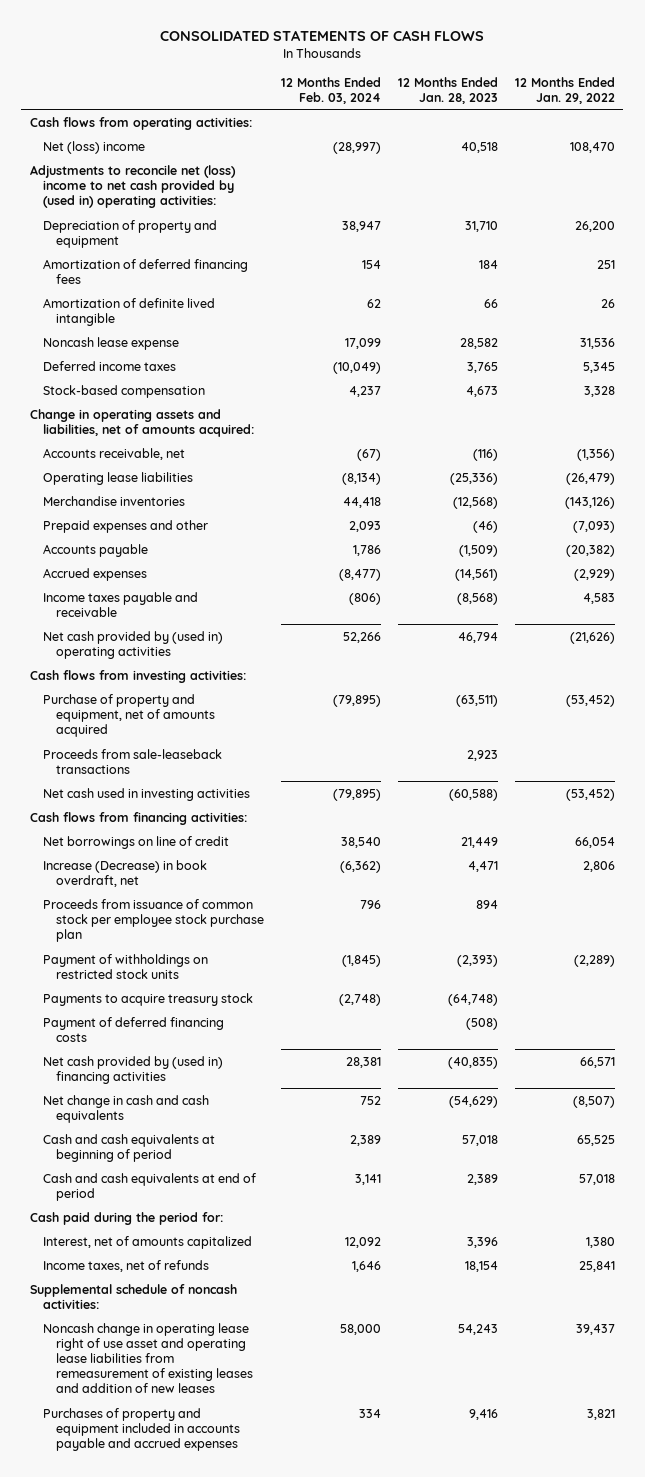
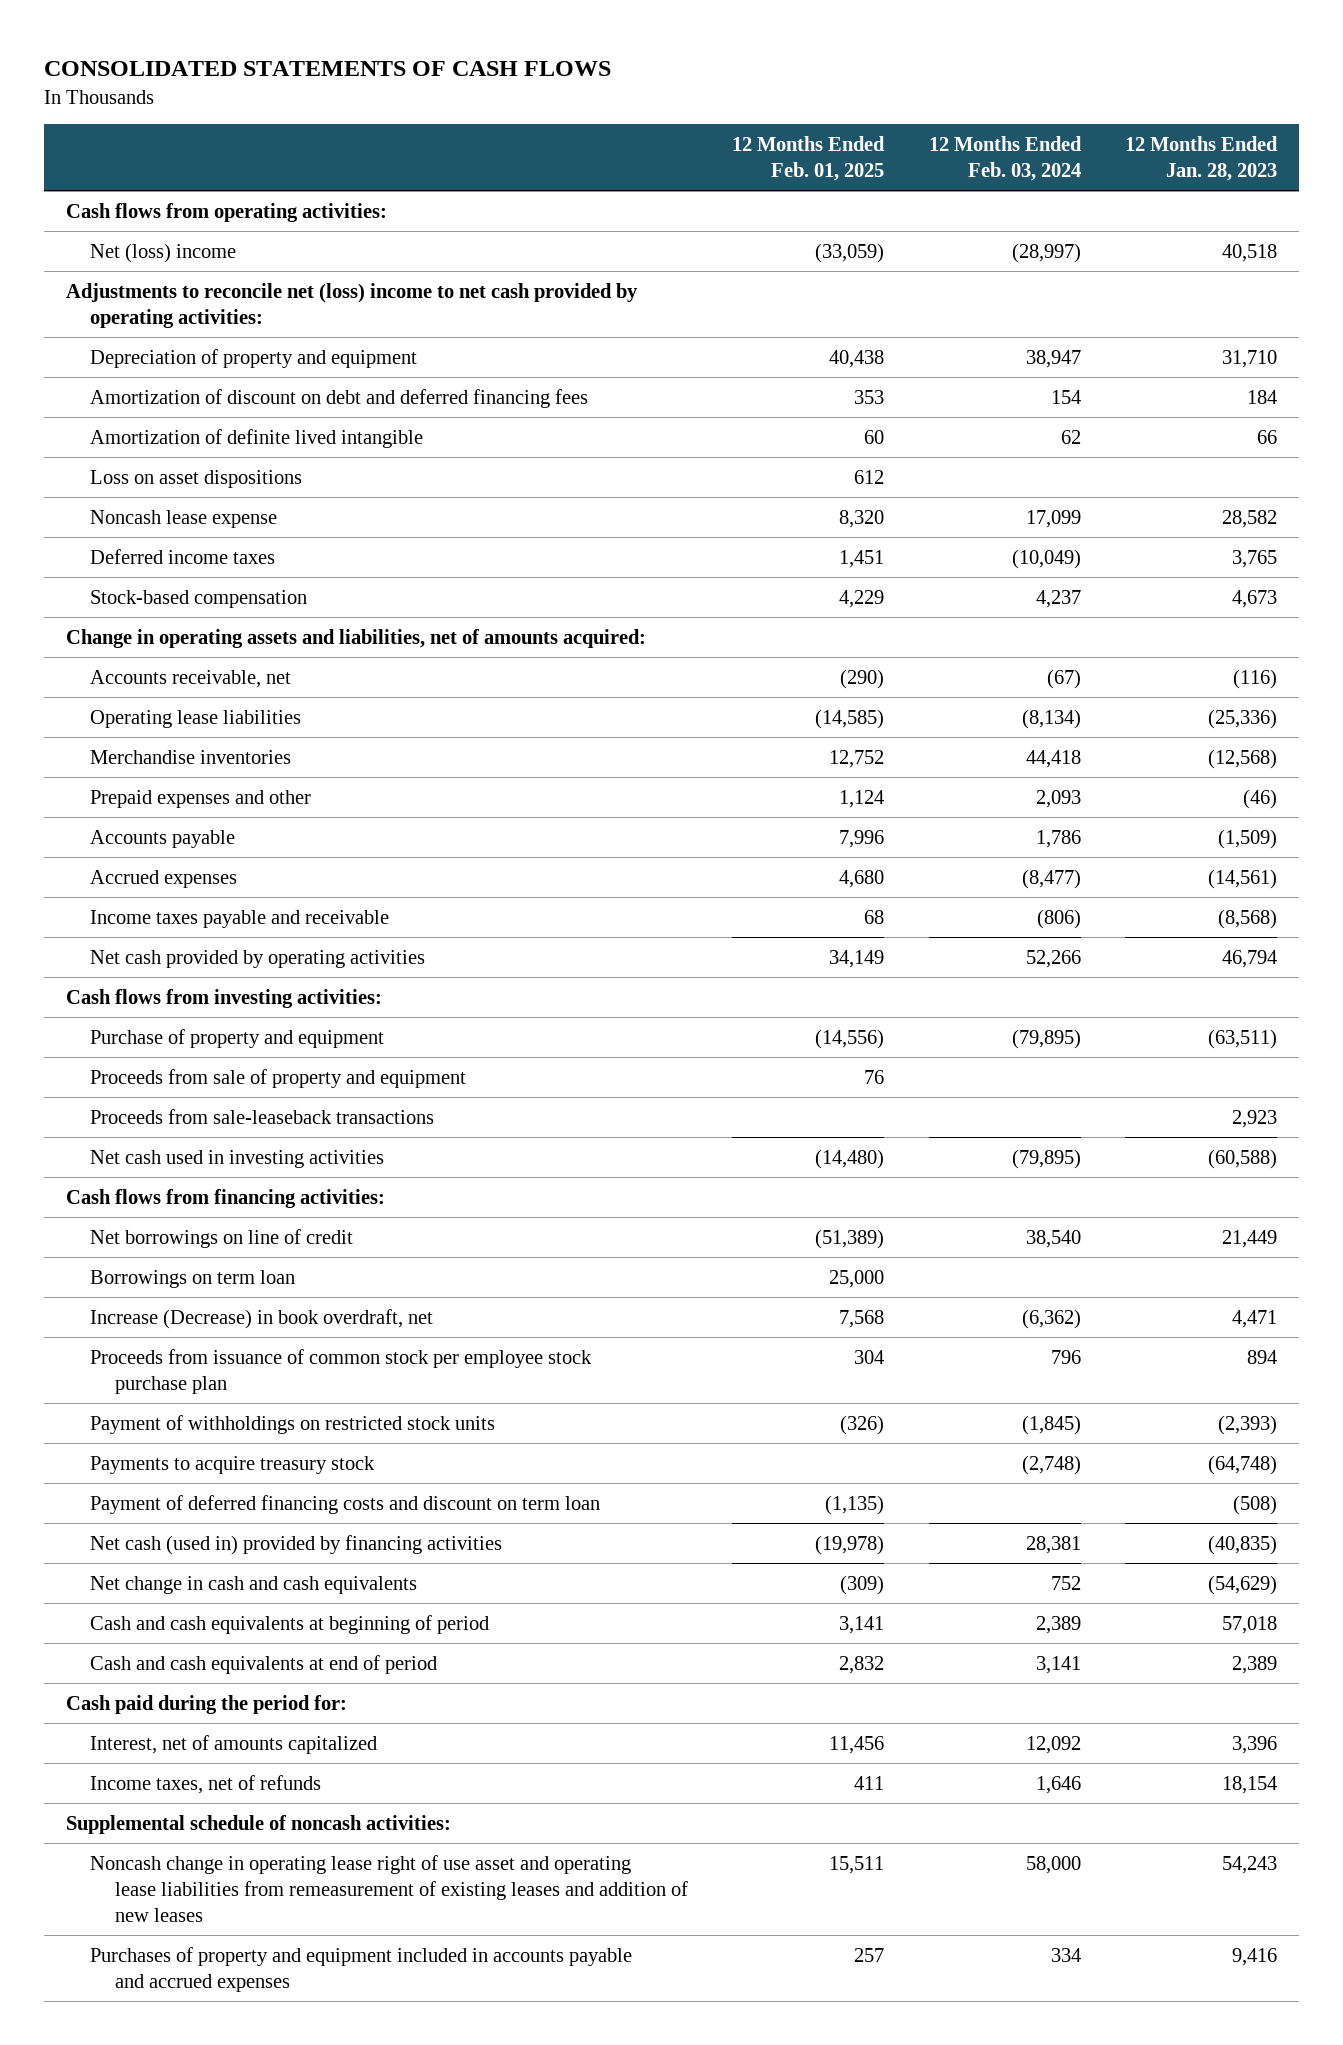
- | 12 Months Ended Feb. 03, 2024 | 12 Months Ended Jan. 28, 2023 | 12 Months Ended Jan. 29, 2022
+ | 12 Months Ended Feb. 01, 2025 | 12 Months Ended Feb. 03, 2024 | 12 Months Ended Jan. 28, 2023
- Adjustments to reconcile net (loss) income to net cash provided by (used in) operating activities:
+ Adjustments to reconcile net (loss) income to net cash provided by operating activities:
- Amortization of deferred financing fees | 154 | 184 | 251
+ Amortization of discount on debt and deferred financing fees | 353 | 154 | 184
+ Loss on asset dispositions | 612 | |
- Net cash provided by (used in) operating activities | 52,266 | 46,794 | (21,626)
+ Net cash provided by operating activities | 34,149 | 52,266 | 46,794
- Purchase of property and equipment, net of amounts acquired | (79,895) | (63,511) | (53,452)
+ Purchase of property and equipment | (14,556) | (79,895) | (63,511)
+ Proceeds from sale of property and equipment | 76 | |
+ Borrowings on term loan | 25,000 | |
- Payment of deferred financing costs | | (508) |
- Net cash provided by (used in) financing activities | 28,381 | (40,835) | 66,571
+ Payment of deferred financing costs and discount on term loan | (1,135) | | (508)
+ Net cash (used in) provided by financing activities | (19,978) | 28,381 | (40,835)

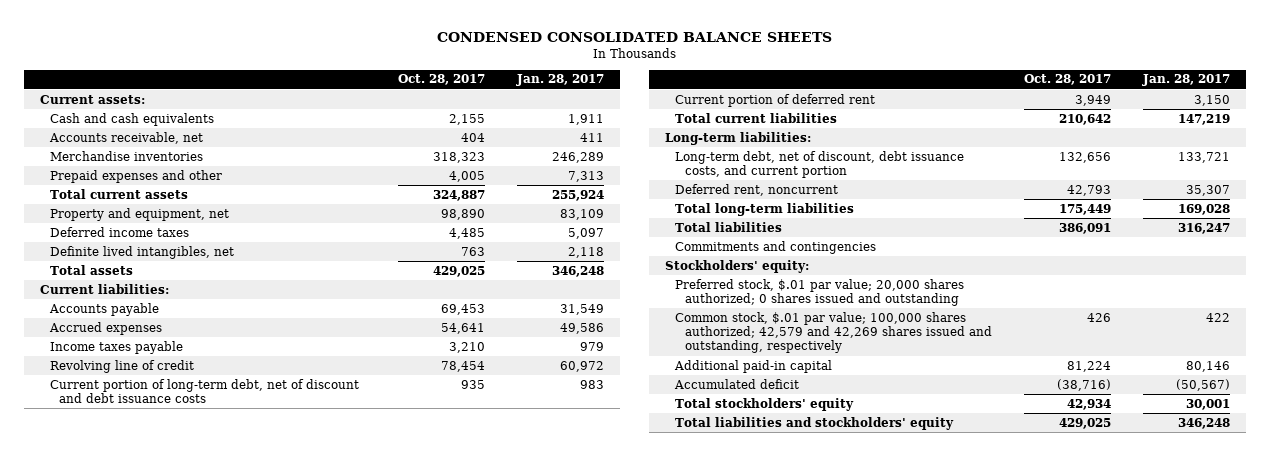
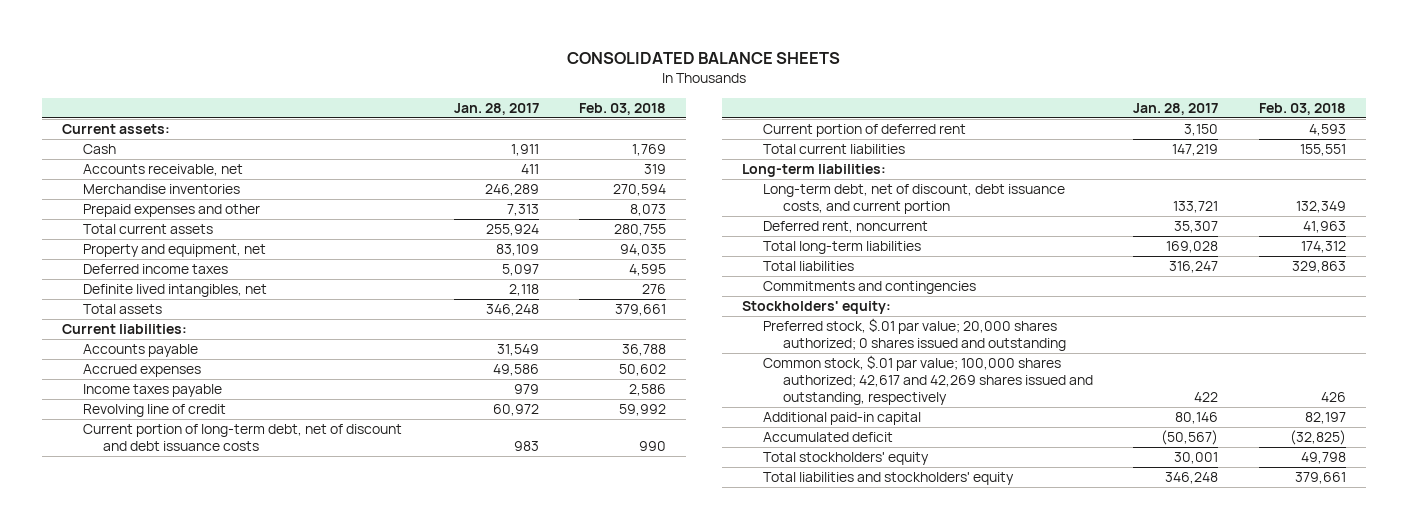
- CONDENSED CONSOLIDATED BALANCE SHEETS
+ CONSOLIDATED BALANCE SHEETS
- | Oct. 28, 2017 | Jan. 28, 2017
+ | Jan. 28, 2017 | Feb. 03, 2018
- Cash and cash equivalents | 2,155 | 1,911
+ Cash | 1,911 | 1,769
- Common stock, $.01 par value; 100,000 shares authorized; 42,579 and 42,269 shares issued and outstanding, respectively | 426 | 422
+ Common stock, $.01 par value; 100,000 shares authorized; 42,617 and 42,269 shares issued and outstanding, respectively | 422 | 426

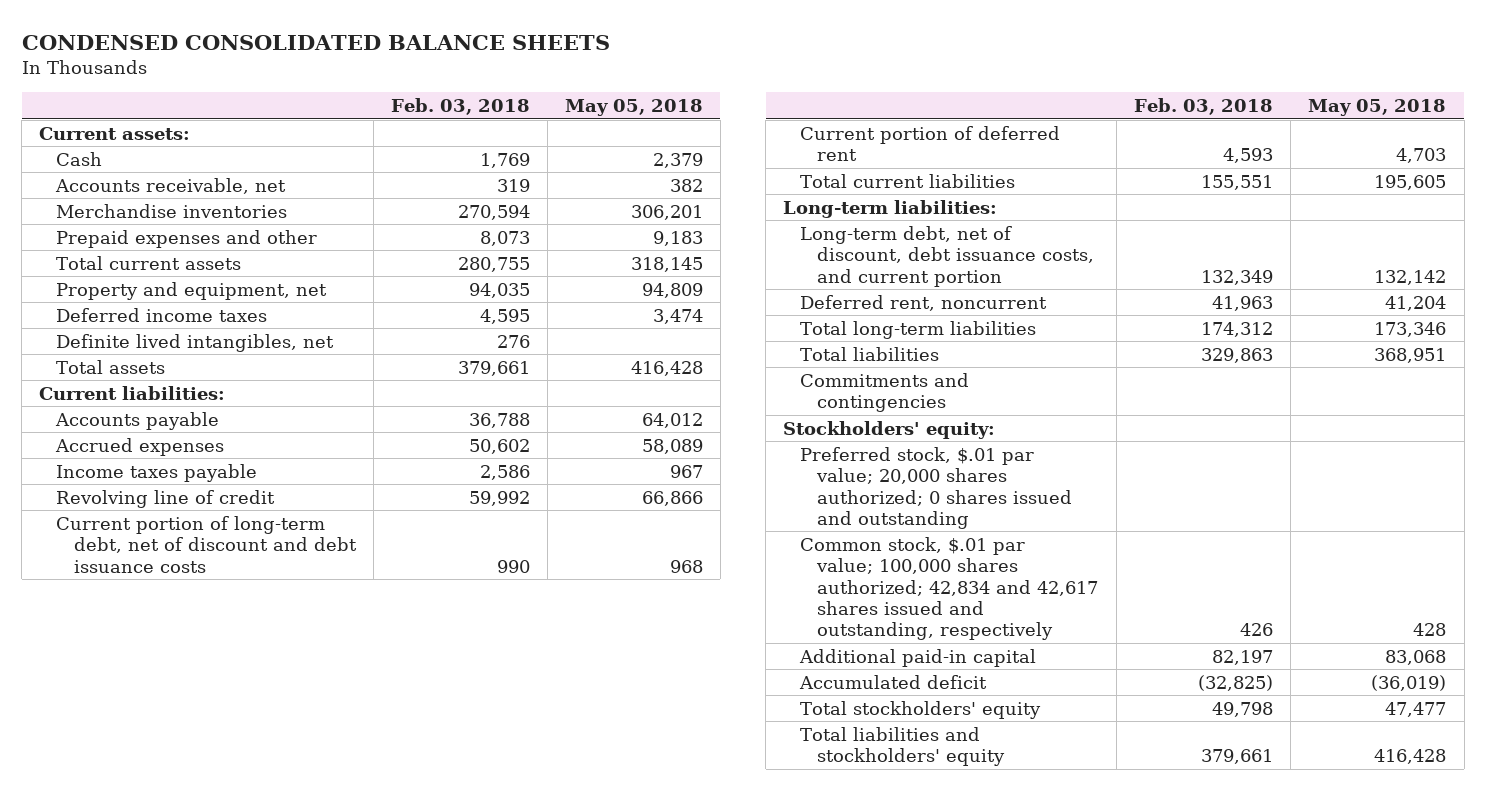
- CONSOLIDATED BALANCE SHEETS
+ CONDENSED CONSOLIDATED BALANCE SHEETS
- | Jan. 28, 2017 | Feb. 03, 2018
+ | Feb. 03, 2018 | May 05, 2018
- Common stock, $.01 par value; 100,000 shares authorized; 42,617 and 42,269 shares issued and outstanding, respectively | 422 | 426
+ Common stock, $.01 par value; 100,000 shares authorized; 42,834 and 42,617 shares issued and outstanding, respectively | 426 | 428

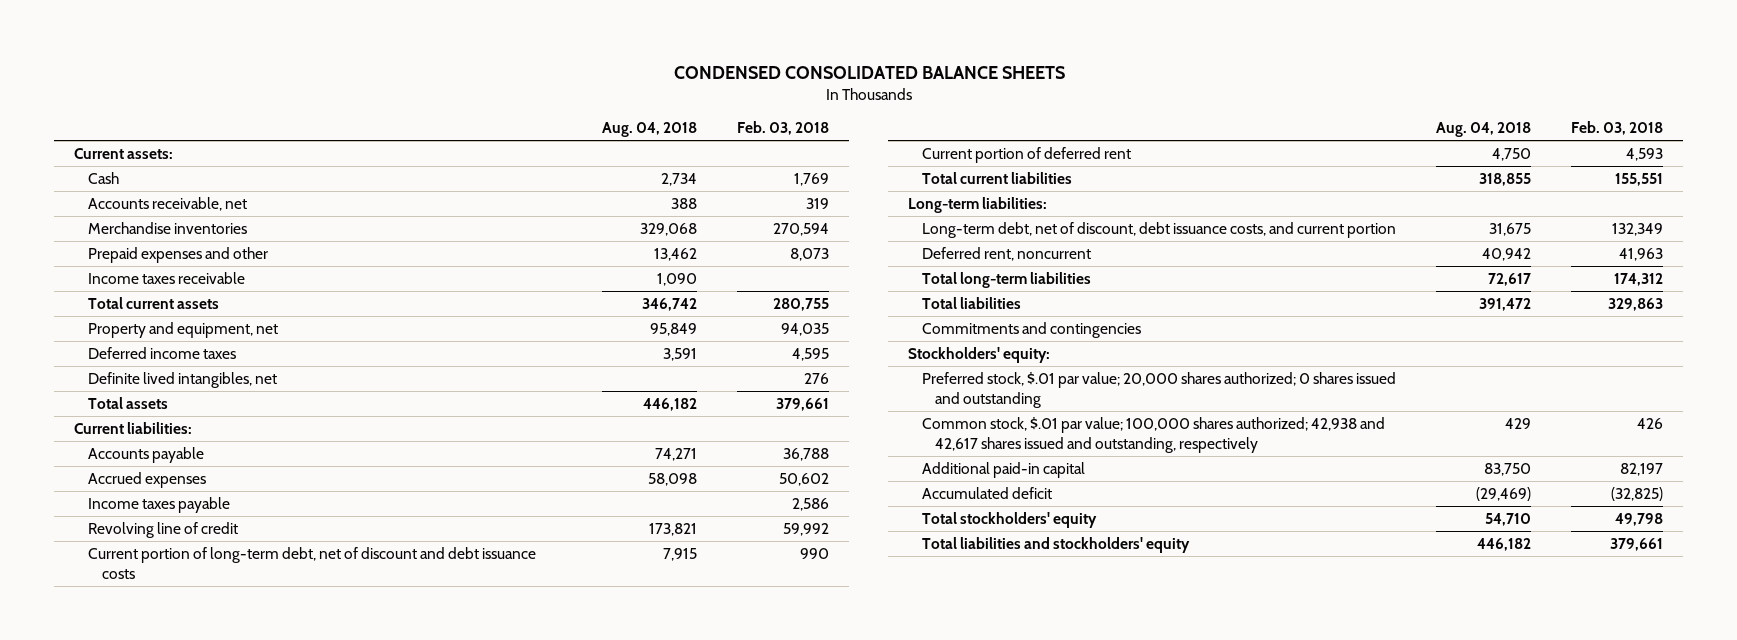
- | Feb. 03, 2018 | May 05, 2018
+ | Aug. 04, 2018 | Feb. 03, 2018
+ Income taxes receivable | 1,090 |
- Common stock, $.01 par value; 100,000 shares authorized; 42,834 and 42,617 shares issued and outstanding, respectively | 426 | 428
+ Common stock, $.01 par value; 100,000 shares authorized; 42,938 and 42,617 shares issued and outstanding, respectively | 429 | 426

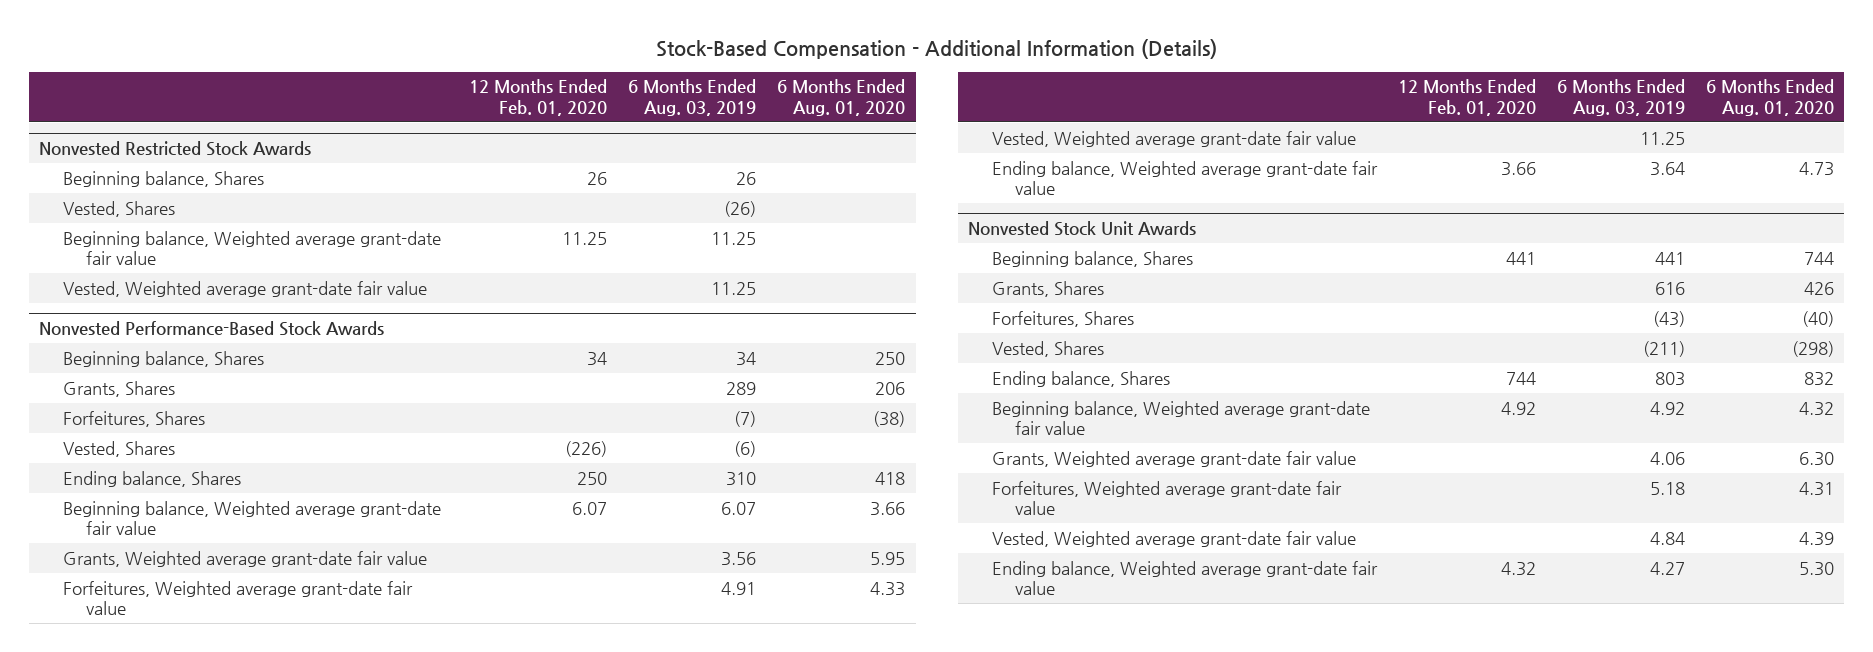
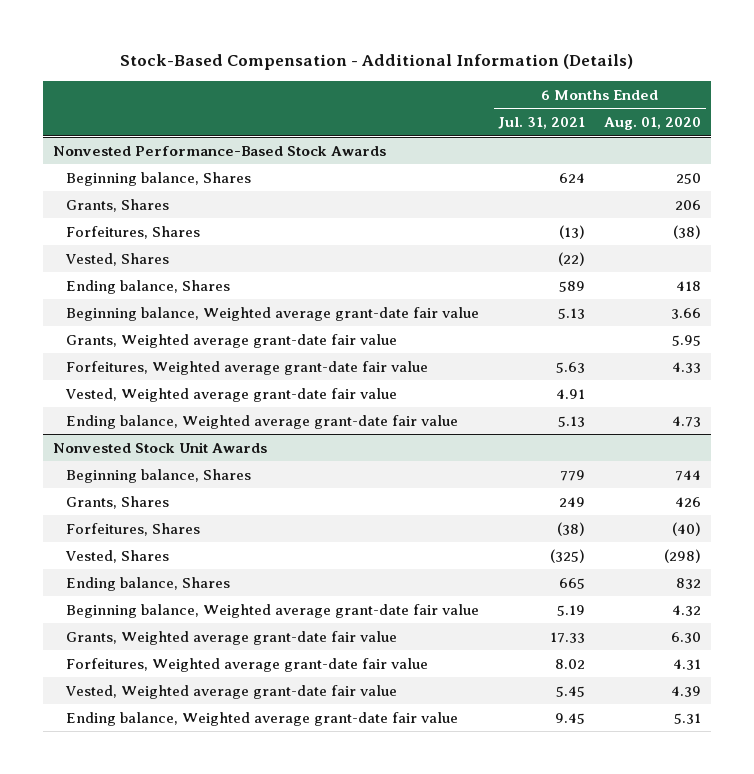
- | 12 Months Ended Feb. 01, 2020 | 6 Months Ended Aug. 03, 2019 | 6 Months Ended Aug. 01, 2020
+ | 6 Months Ended Jul. 31, 2021 | 6 Months Ended Aug. 01, 2020
- Nonvested Restricted Stock Awards
- Beginning balance, Shares | 26 | 26 |
- Vested, Shares | | (26) |
- Beginning balance, Weighted average grant-date fair value | 11.25 | 11.25 |
- Vested, Weighted average grant-date fair value | | 11.25 |
@ Nonvested Stock Unit Awards
- Ending balance, Weighted average grant-date fair value | 4.32 | 4.27 | 5.30
+ Ending balance, Weighted average grant-date fair value | 9.45 | 5.31

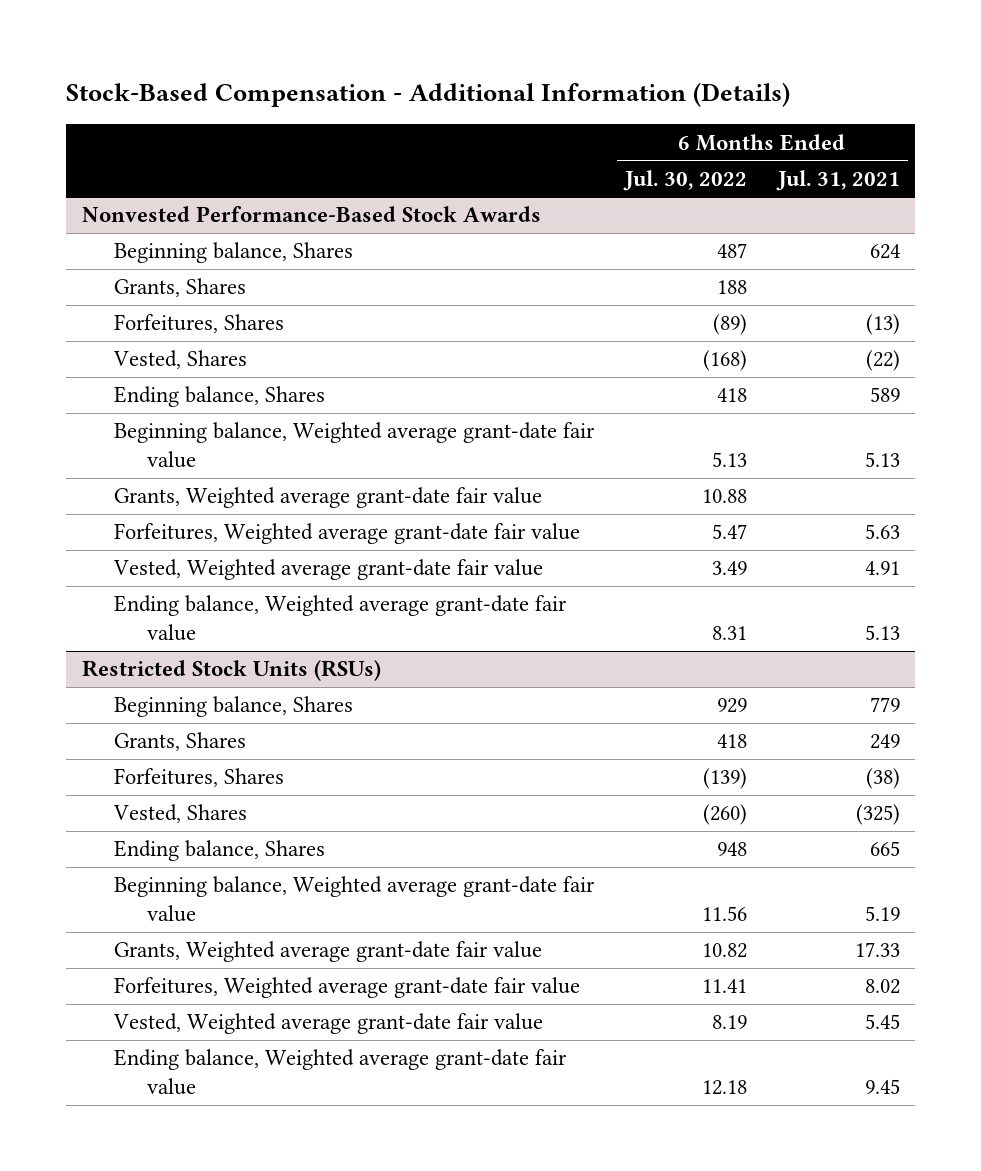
- | 6 Months Ended Jul. 31, 2021 | 6 Months Ended Aug. 01, 2020
+ | 6 Months Ended Jul. 30, 2022 | 6 Months Ended Jul. 31, 2021
- Nonvested Stock Unit Awards
+ Restricted Stock Units (RSUs)

